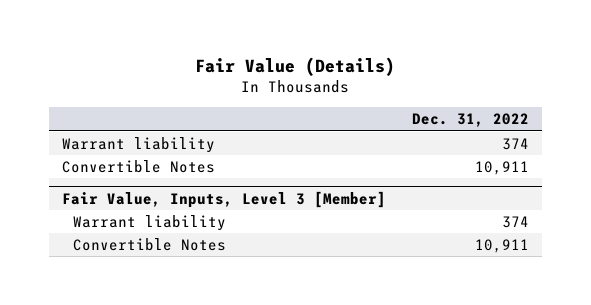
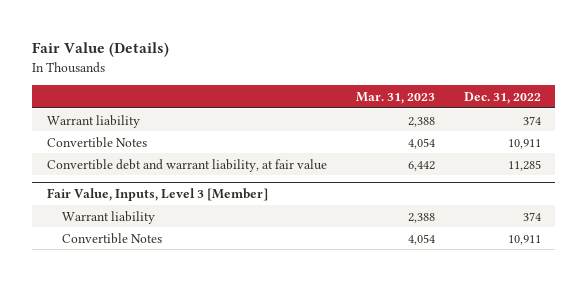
- | Dec. 31, 2022
+ | Mar. 31, 2023 | Dec. 31, 2022
+ Convertible debt and warrant liability, at fair value | 6,442 | 11,285

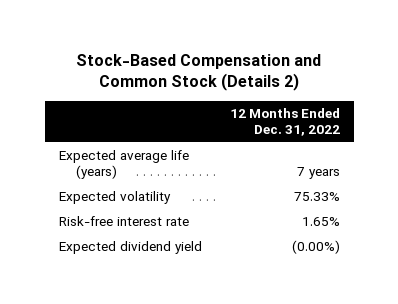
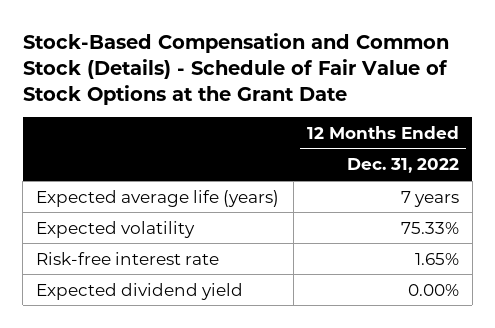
- Stock-Based Compensation and Common Stock (Details 2)
+ Stock-Based Compensation and Common Stock (Details) - Schedule of Fair Value of Stock Options at the Grant Date
- Expected dividend yield | (0.00%)
+ Expected dividend yield | 0.00%

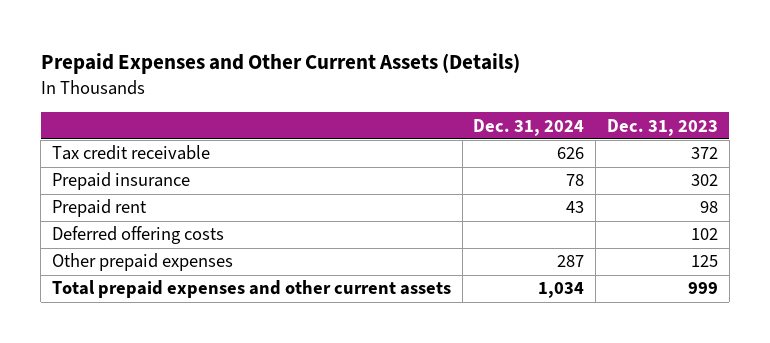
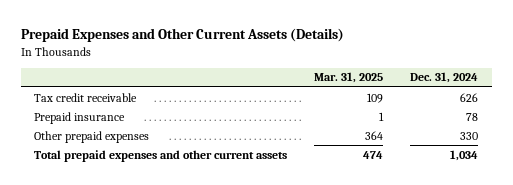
- | Dec. 31, 2024 | Dec. 31, 2023
+ | Mar. 31, 2025 | Dec. 31, 2024
- Prepaid rent | 43 | 98
- Deferred offering costs | | 102
- Other prepaid expenses | 287 | 125
+ Other prepaid expenses | 364 | 330

